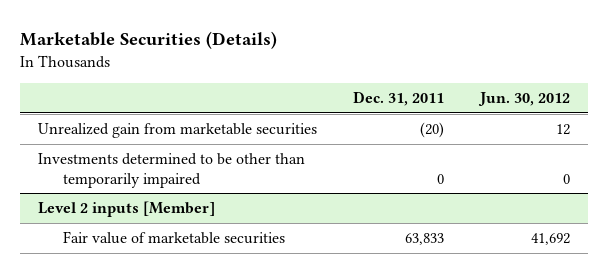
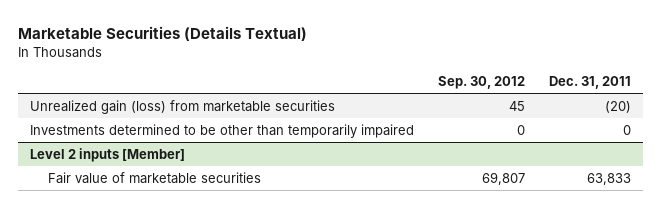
- Marketable Securities (Details)
+ Marketable Securities (Details Textual)
- | Dec. 31, 2011 | Jun. 30, 2012
+ | Sep. 30, 2012 | Dec. 31, 2011
- Unrealized gain from marketable securities | (20) | 12
+ Unrealized gain (loss) from marketable securities | 45 | (20)

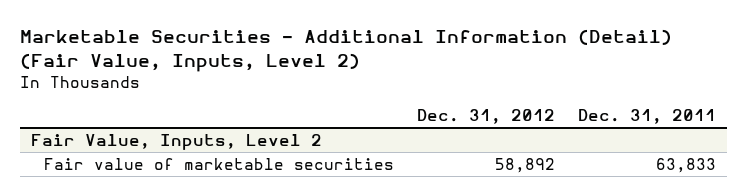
- Marketable Securities (Details Textual)
+ Marketable Securities - Additional Information (Detail) (Fair Value, Inputs, Level 2)
- | Sep. 30, 2012 | Dec. 31, 2011
+ | Dec. 31, 2012 | Dec. 31, 2011
- Unrealized gain (loss) from marketable securities | 45 | (20)
- Investments determined to be other than temporarily impaired | 0 | 0
- Level 2 inputs [Member]
+ Fair Value, Inputs, Level 2

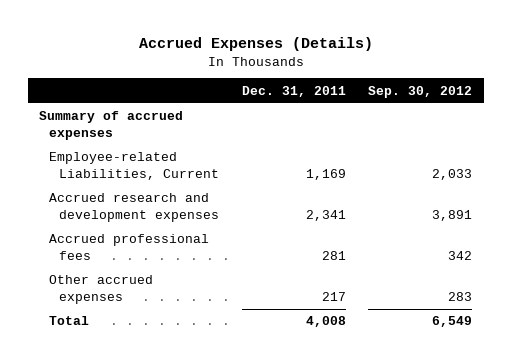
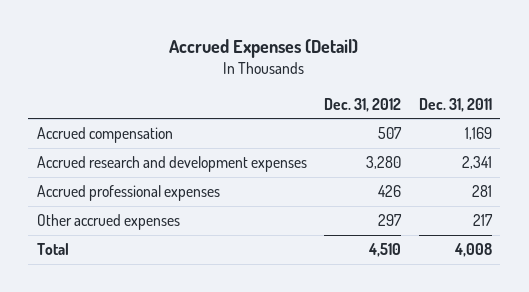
- Accrued Expenses (Details)
+ Accrued Expenses (Detail)
- | Dec. 31, 2011 | Sep. 30, 2012
+ | Dec. 31, 2012 | Dec. 31, 2011
- Summary of accrued expenses
- Employee-related Liabilities, Current | 1,169 | 2,033
+ Accrued compensation | 507 | 1,169
- Accrued professional fees | 281 | 342
+ Accrued professional expenses | 426 | 281

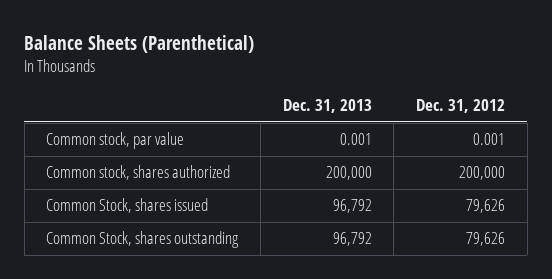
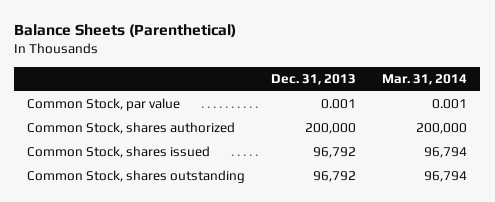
- | Dec. 31, 2013 | Dec. 31, 2012
+ | Dec. 31, 2013 | Mar. 31, 2014
- Common stock, par value | 0.001 | 0.001
- Common stock, shares authorized | 200,000 | 200,000
+ Common Stock, par value | 0.001 | 0.001
+ Common Stock, shares authorized | 200,000 | 200,000

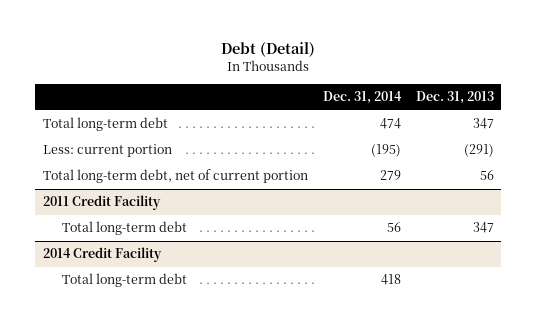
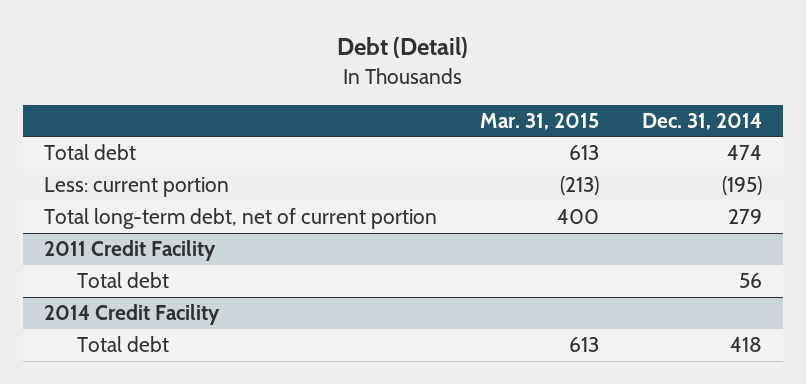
- | Dec. 31, 2014 | Dec. 31, 2013
+ | Mar. 31, 2015 | Dec. 31, 2014
- Total long-term debt | 474 | 347
+ Total debt | 613 | 474
@ 2011 Credit Facility
- Total long-term debt | 56 | 347
+ Total debt | | 56
@ 2014 Credit Facility
- Total long-term debt | 418 |
+ Total debt | 613 | 418

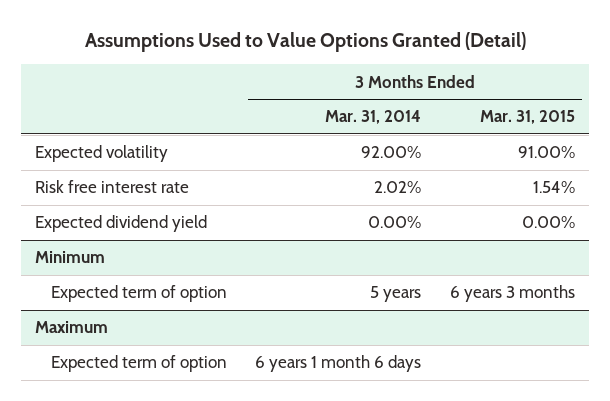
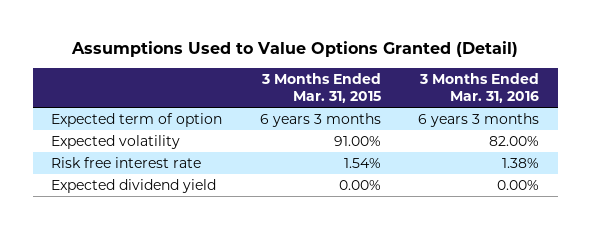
- | 3 Months Ended Mar. 31, 2014 | 3 Months Ended Mar. 31, 2015
+ | 3 Months Ended Mar. 31, 2015 | 3 Months Ended Mar. 31, 2016
+ Expected term of option | 6 years 3 months | 6 years 3 months
- Minimum
- Expected term of option | 5 years | 6 years 3 months
- Maximum
- Expected term of option | 6 years 1 month 6 days |

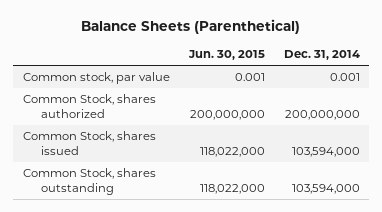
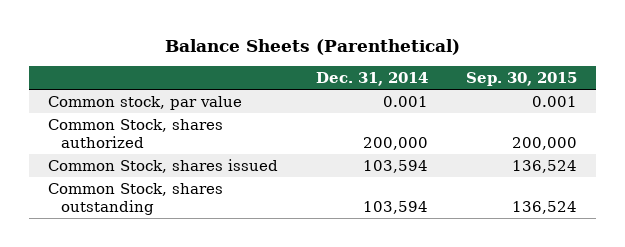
- | Jun. 30, 2015 | Dec. 31, 2014
+ | Dec. 31, 2014 | Sep. 30, 2015
- Common Stock, shares authorized | 200,000,000 | 200,000,000
- Common Stock, shares issued | 118,022,000 | 103,594,000
- Common Stock, shares outstanding | 118,022,000 | 103,594,000
+ Common Stock, shares authorized | 200,000 | 200,000
+ Common Stock, shares issued | 103,594 | 136,524
+ Common Stock, shares outstanding | 103,594 | 136,524

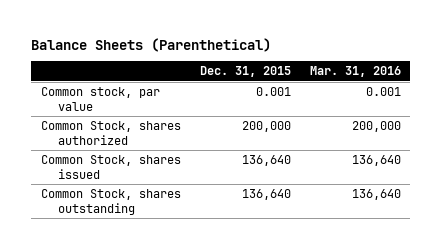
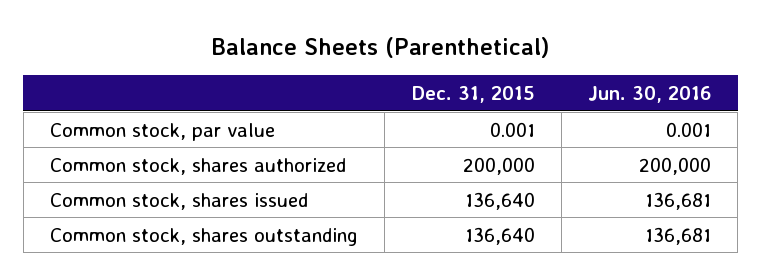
- | Dec. 31, 2015 | Mar. 31, 2016
+ | Dec. 31, 2015 | Jun. 30, 2016
- Common Stock, shares authorized | 200,000 | 200,000
- Common Stock, shares issued | 136,640 | 136,640
- Common Stock, shares outstanding | 136,640 | 136,640
+ Common stock, shares authorized | 200,000 | 200,000
+ Common stock, shares issued | 136,640 | 136,681
+ Common stock, shares outstanding | 136,640 | 136,681

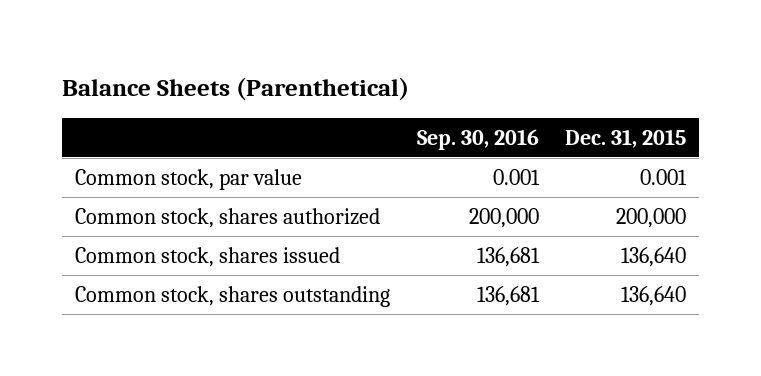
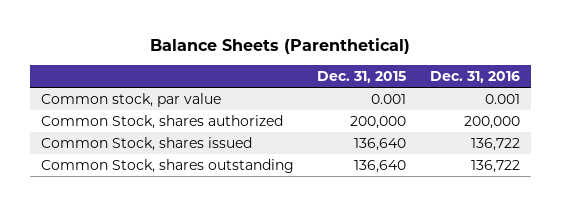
- | Sep. 30, 2016 | Dec. 31, 2015
+ | Dec. 31, 2015 | Dec. 31, 2016
- Common stock, shares authorized | 200,000 | 200,000
- Common stock, shares issued | 136,681 | 136,640
- Common stock, shares outstanding | 136,681 | 136,640
+ Common Stock, shares authorized | 200,000 | 200,000
+ Common Stock, shares issued | 136,640 | 136,722
+ Common Stock, shares outstanding | 136,640 | 136,722

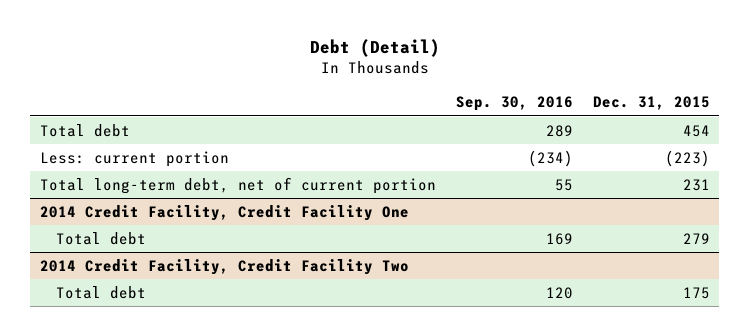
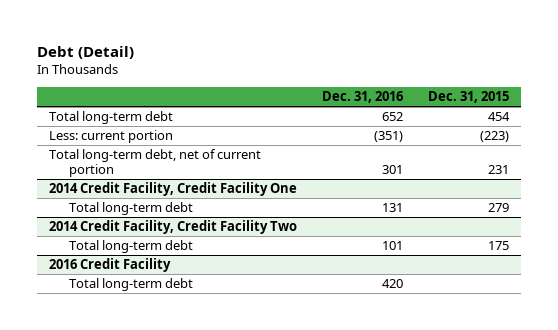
- | Sep. 30, 2016 | Dec. 31, 2015
+ | Dec. 31, 2016 | Dec. 31, 2015
- Total debt | 289 | 454
+ Total long-term debt | 652 | 454
@ 2014 Credit Facility, Credit Facility One
- Total debt | 169 | 279
+ Total long-term debt | 131 | 279
@ 2014 Credit Facility, Credit Facility Two
- Total debt | 120 | 175
+ Total long-term debt | 101 | 175
+ 2016 Credit Facility
+ Total long-term debt | 420 |

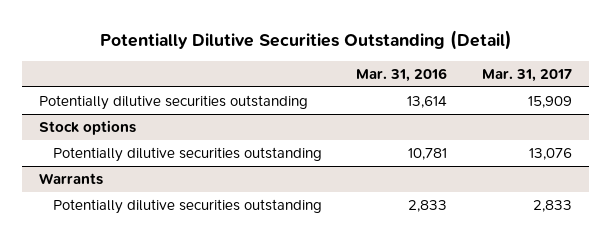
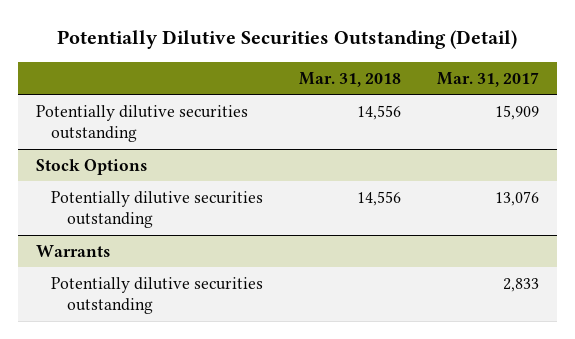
- | Mar. 31, 2016 | Mar. 31, 2017
+ | Mar. 31, 2018 | Mar. 31, 2017
- Stock options
+ Stock Options

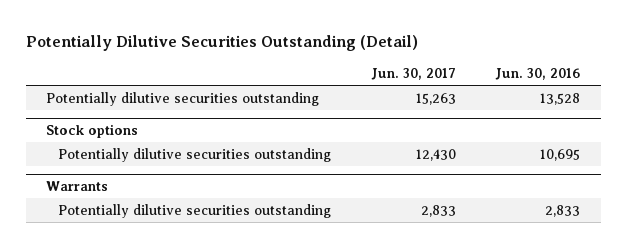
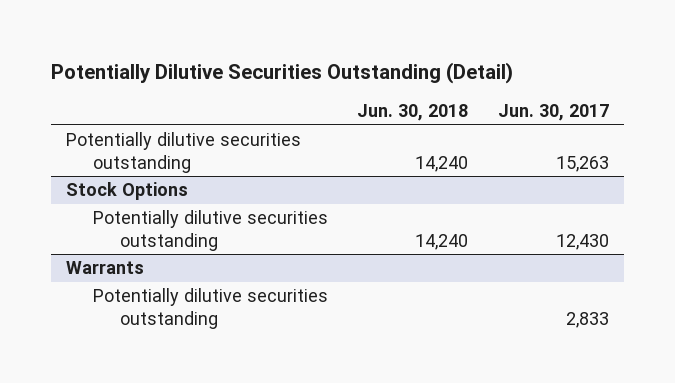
- | Jun. 30, 2017 | Jun. 30, 2016
+ | Jun. 30, 2018 | Jun. 30, 2017
- Stock options
+ Stock Options

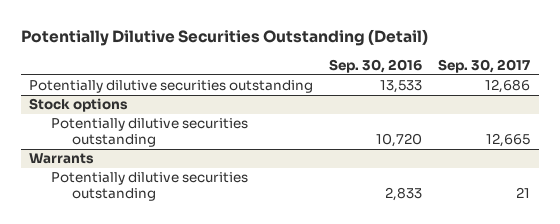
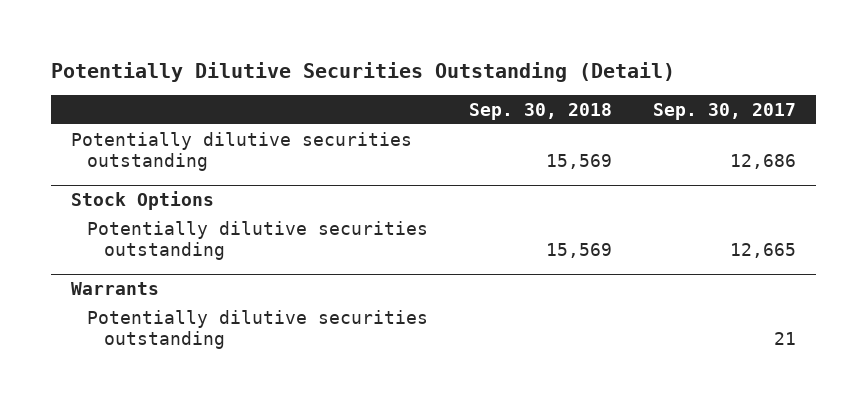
- | Sep. 30, 2016 | Sep. 30, 2017
+ | Sep. 30, 2018 | Sep. 30, 2017
- Stock options
+ Stock Options

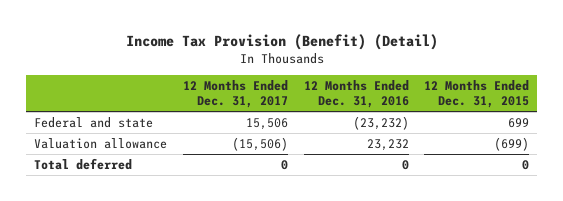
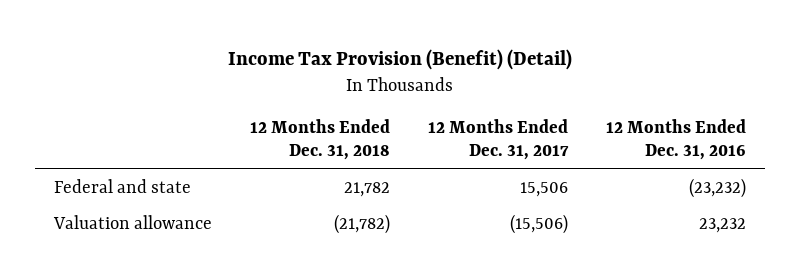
- | 12 Months Ended Dec. 31, 2017 | 12 Months Ended Dec. 31, 2016 | 12 Months Ended Dec. 31, 2015
+ | 12 Months Ended Dec. 31, 2018 | 12 Months Ended Dec. 31, 2017 | 12 Months Ended Dec. 31, 2016
- Total deferred | 0 | 0 | 0

